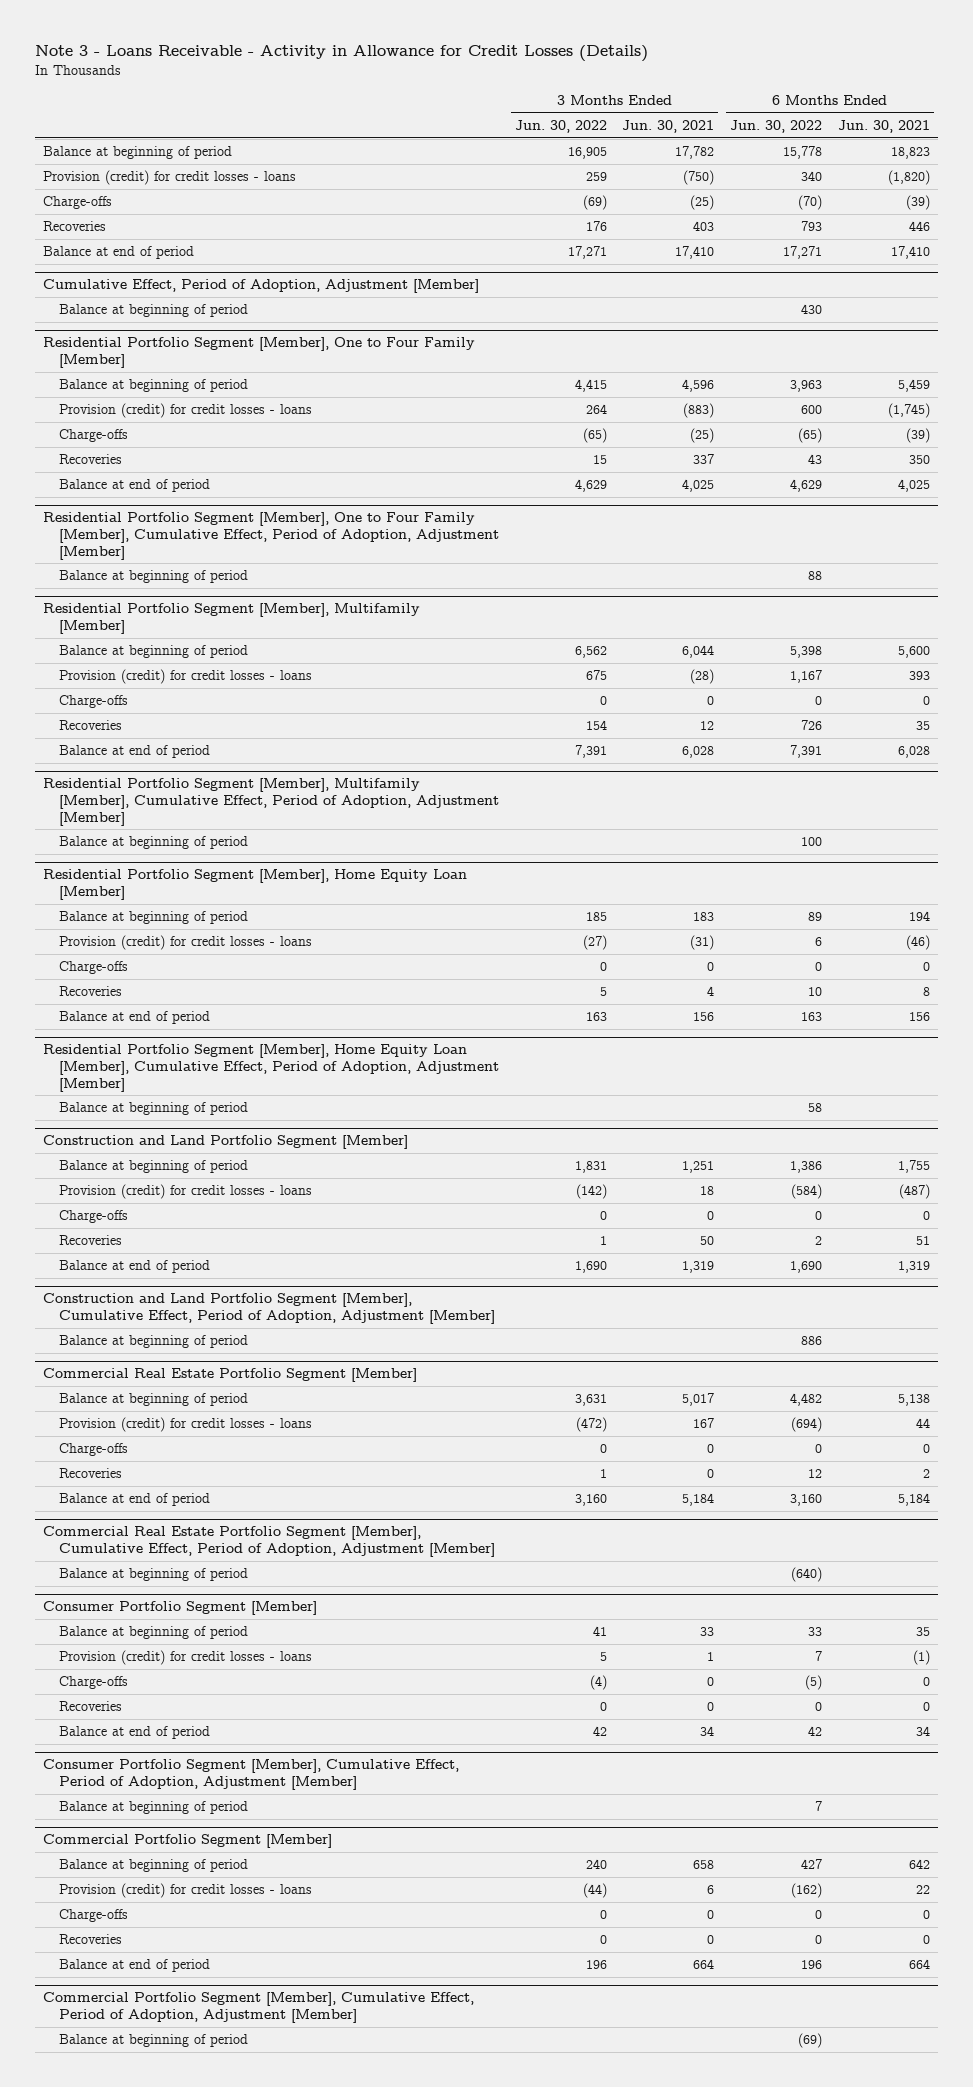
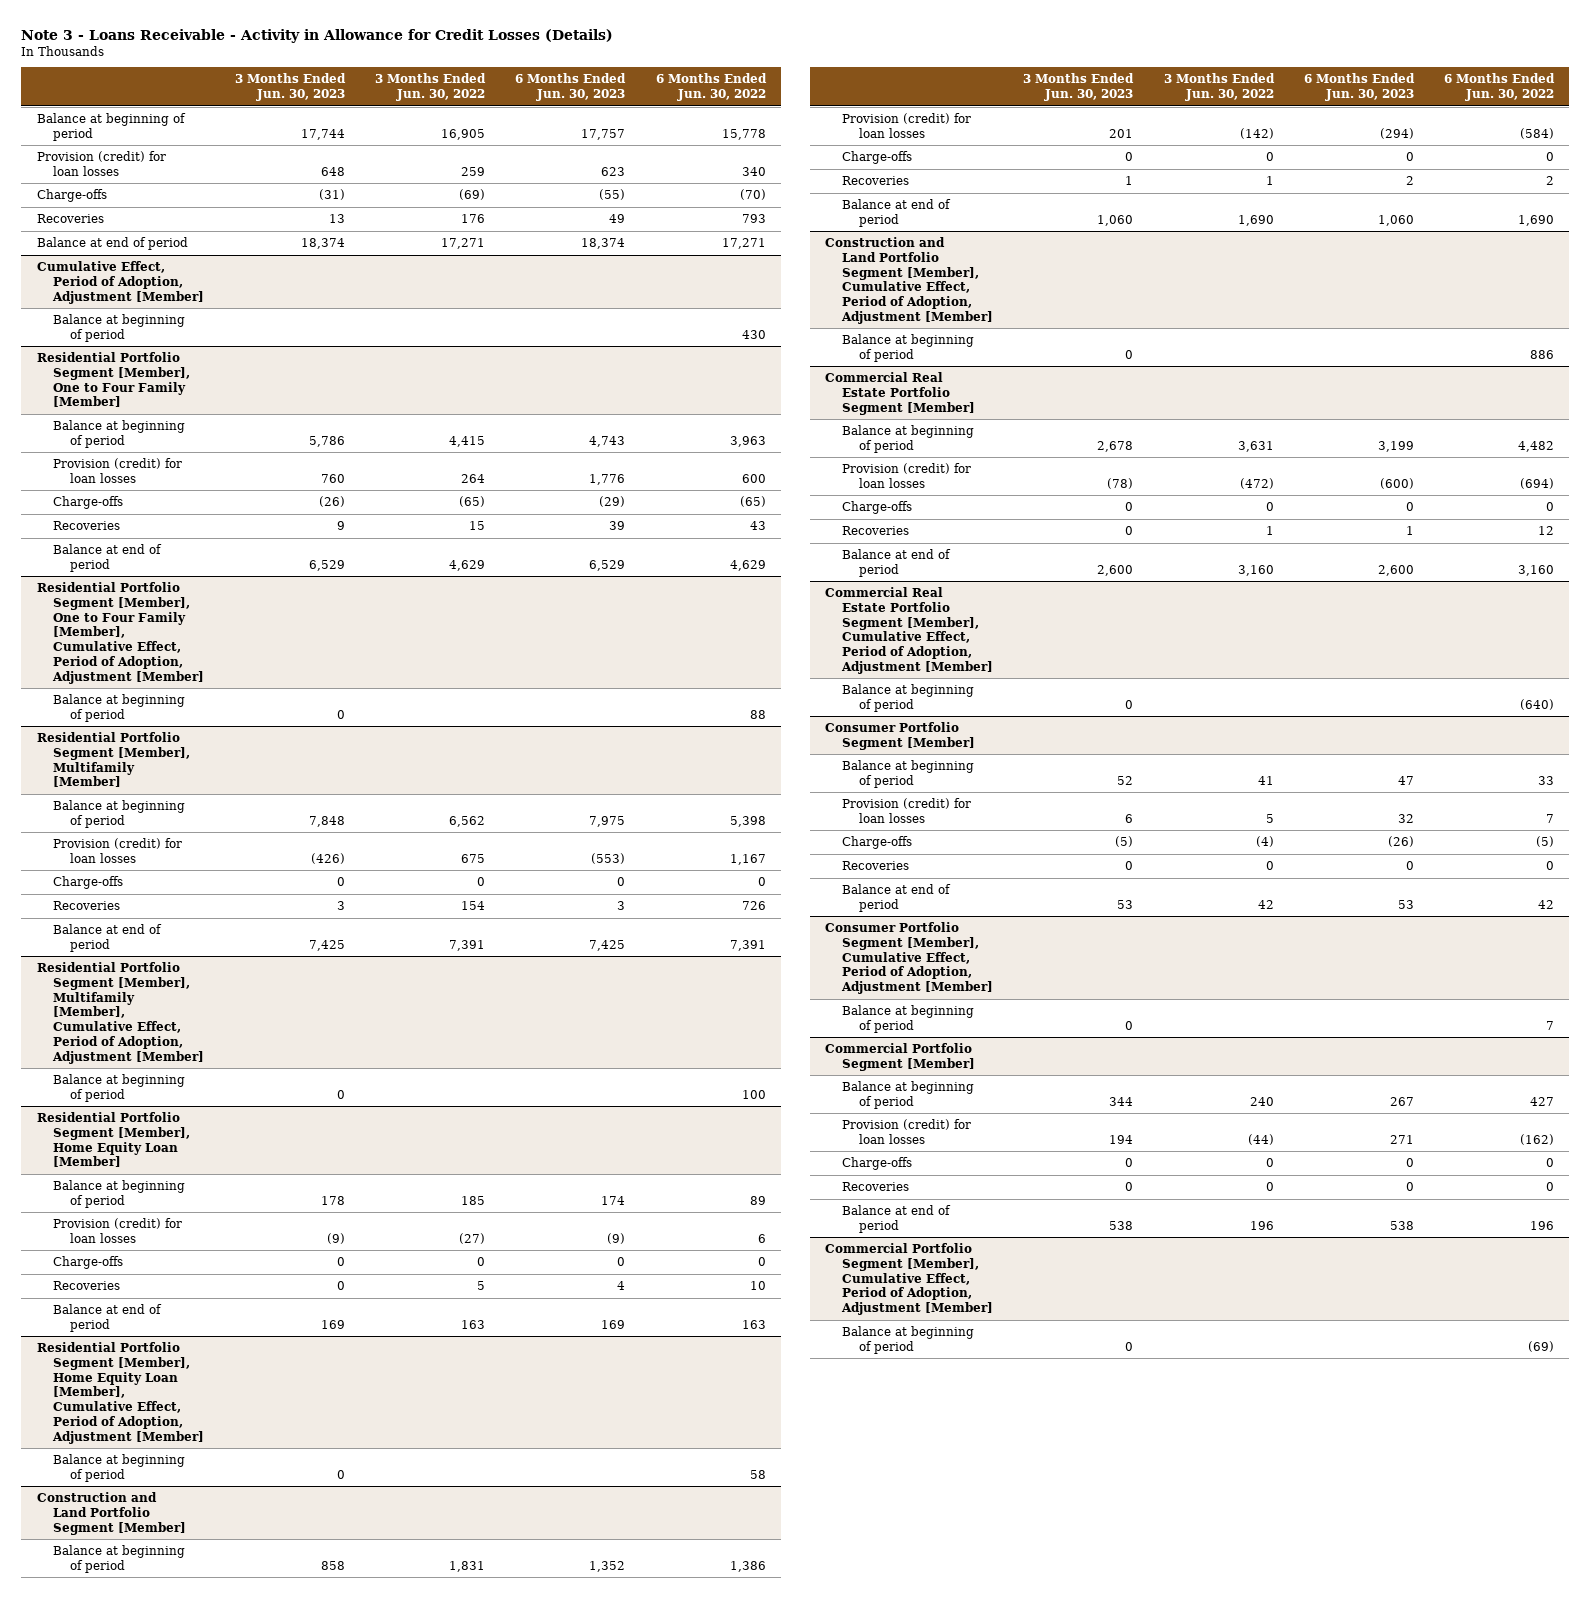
- | 3 Months Ended Jun. 30, 2022 | 3 Months Ended Jun. 30, 2021 | 6 Months Ended Jun. 30, 2022 | 6 Months Ended Jun. 30, 2021
+ | 3 Months Ended Jun. 30, 2023 | 3 Months Ended Jun. 30, 2022 | 6 Months Ended Jun. 30, 2023 | 6 Months Ended Jun. 30, 2022
- Provision (credit) for credit losses - loans | 259 | (750) | 340 | (1,820)
+ Provision (credit) for loan losses | 648 | 259 | 623 | 340
@ Residential Portfolio Segment [Member], One to Four Family [Member]
- Provision (credit) for credit losses - loans | 264 | (883) | 600 | (1,745)
+ Provision (credit) for loan losses | 760 | 264 | 1,776 | 600
@ Residential Portfolio Segment [Member], Multifamily [Member]
- Provision (credit) for credit losses - loans | 675 | (28) | 1,167 | 393
+ Provision (credit) for loan losses | (426) | 675 | (553) | 1,167
@ Residential Portfolio Segment [Member], Home Equity Loan [Member]
- Provision (credit) for credit losses - loans | (27) | (31) | 6 | (46)
+ Provision (credit) for loan losses | (9) | (27) | (9) | 6
@ Construction and Land Portfolio Segment [Member]
- Provision (credit) for credit losses - loans | (142) | 18 | (584) | (487)
+ Provision (credit) for loan losses | 201 | (142) | (294) | (584)
@ Commercial Real Estate Portfolio Segment [Member]
- Provision (credit) for credit losses - loans | (472) | 167 | (694) | 44
+ Provision (credit) for loan losses | (78) | (472) | (600) | (694)
@ Consumer Portfolio Segment [Member]
- Provision (credit) for credit losses - loans | 5 | 1 | 7 | (1)
+ Provision (credit) for loan losses | 6 | 5 | 32 | 7
@ Commercial Portfolio Segment [Member]
- Provision (credit) for credit losses - loans | (44) | 6 | (162) | 22
+ Provision (credit) for loan losses | 194 | (44) | 271 | (162)

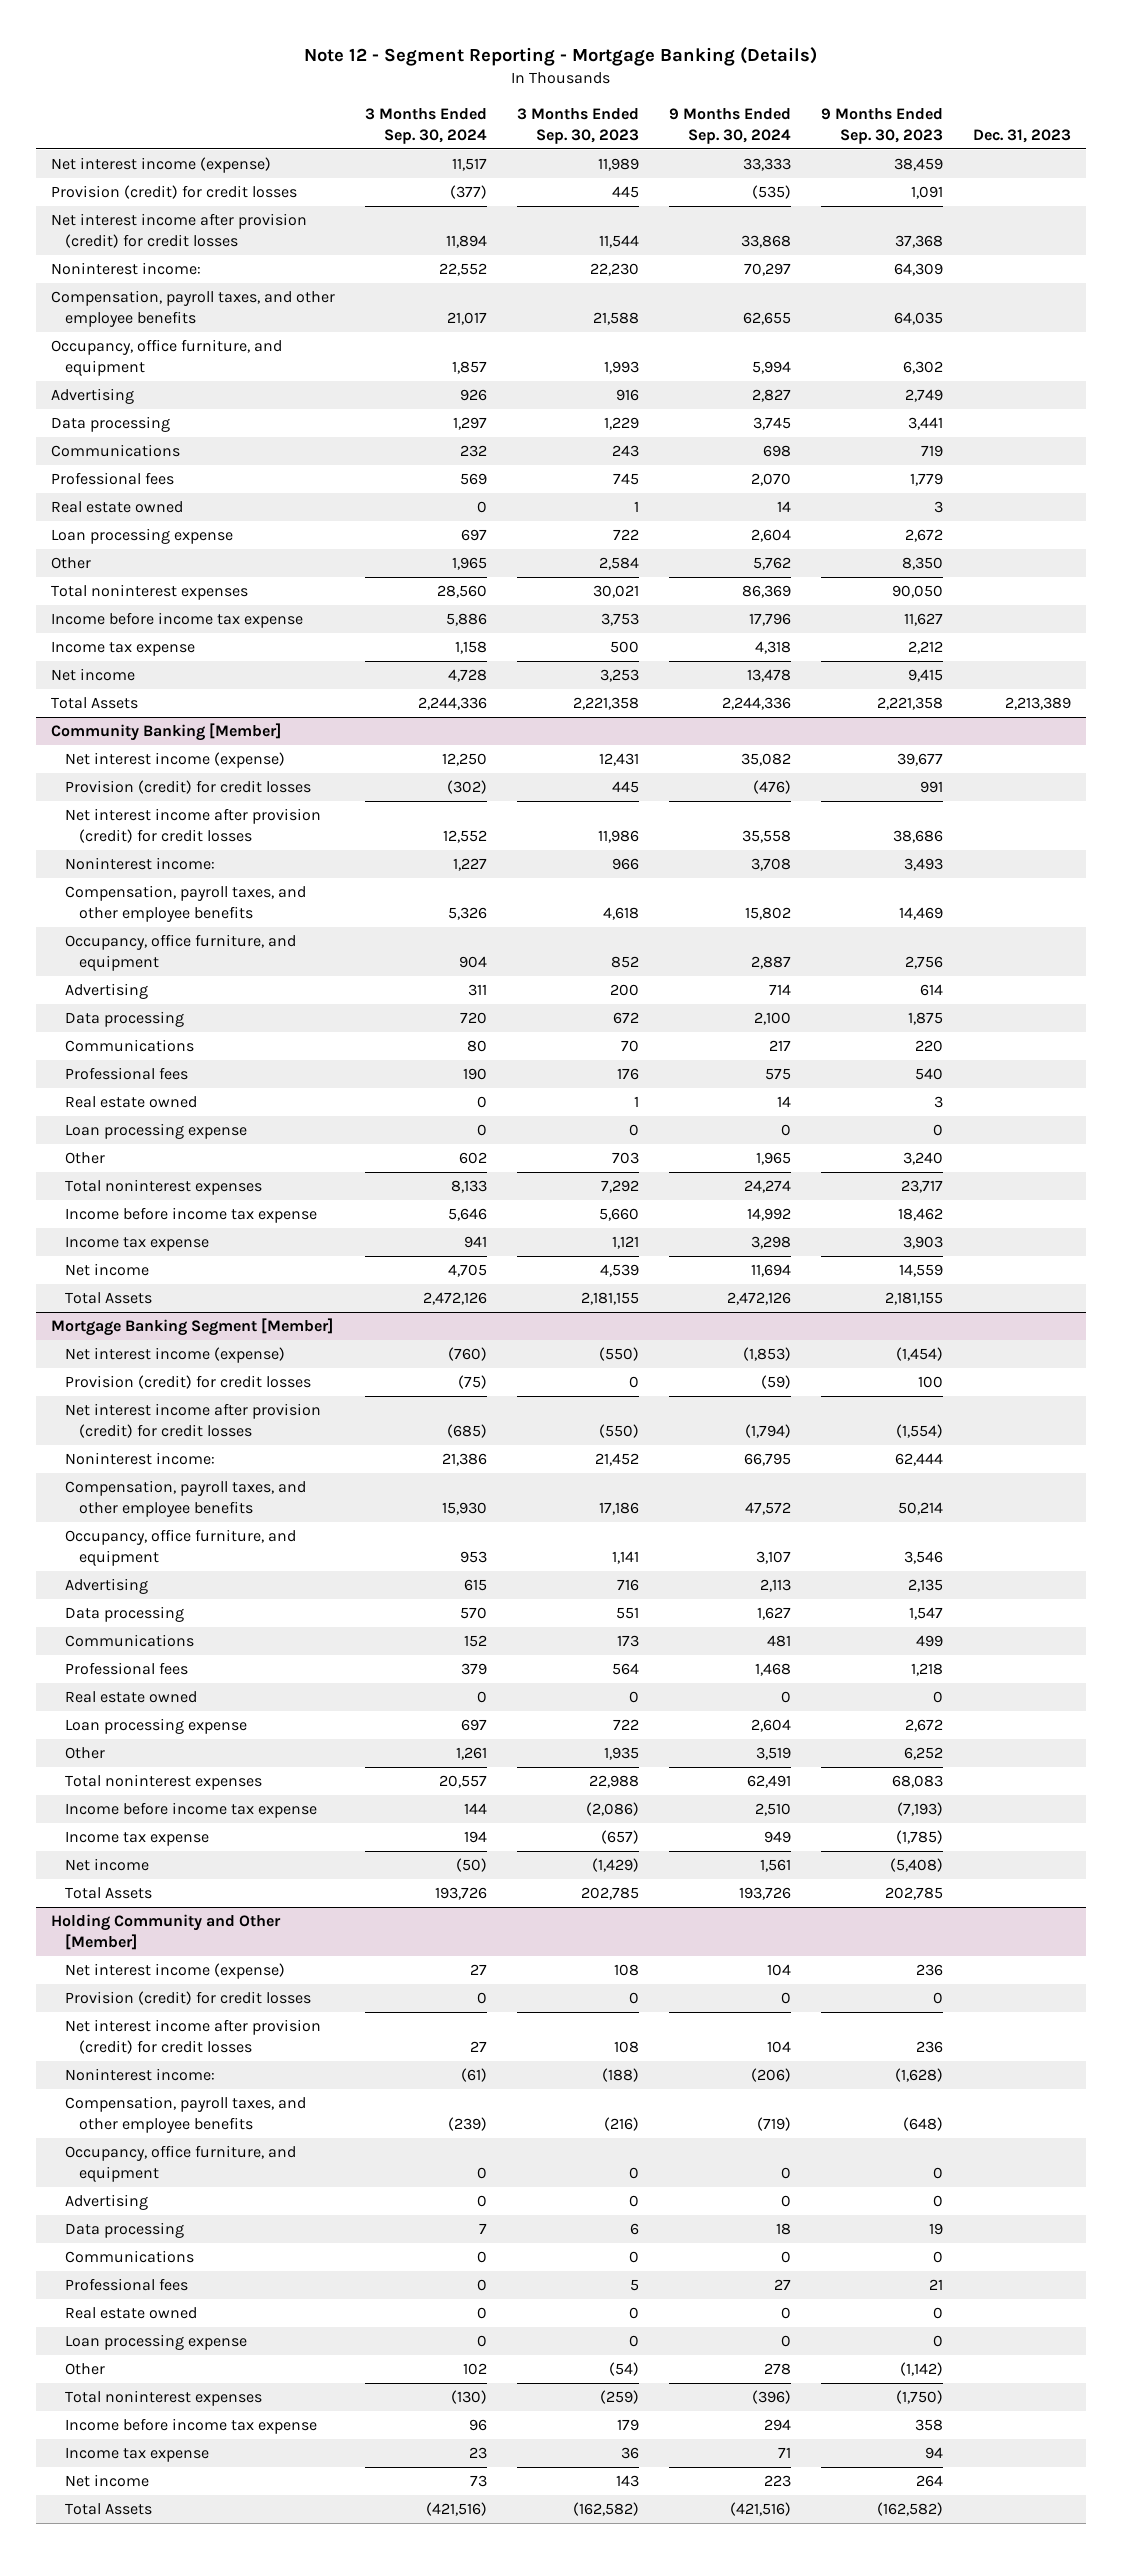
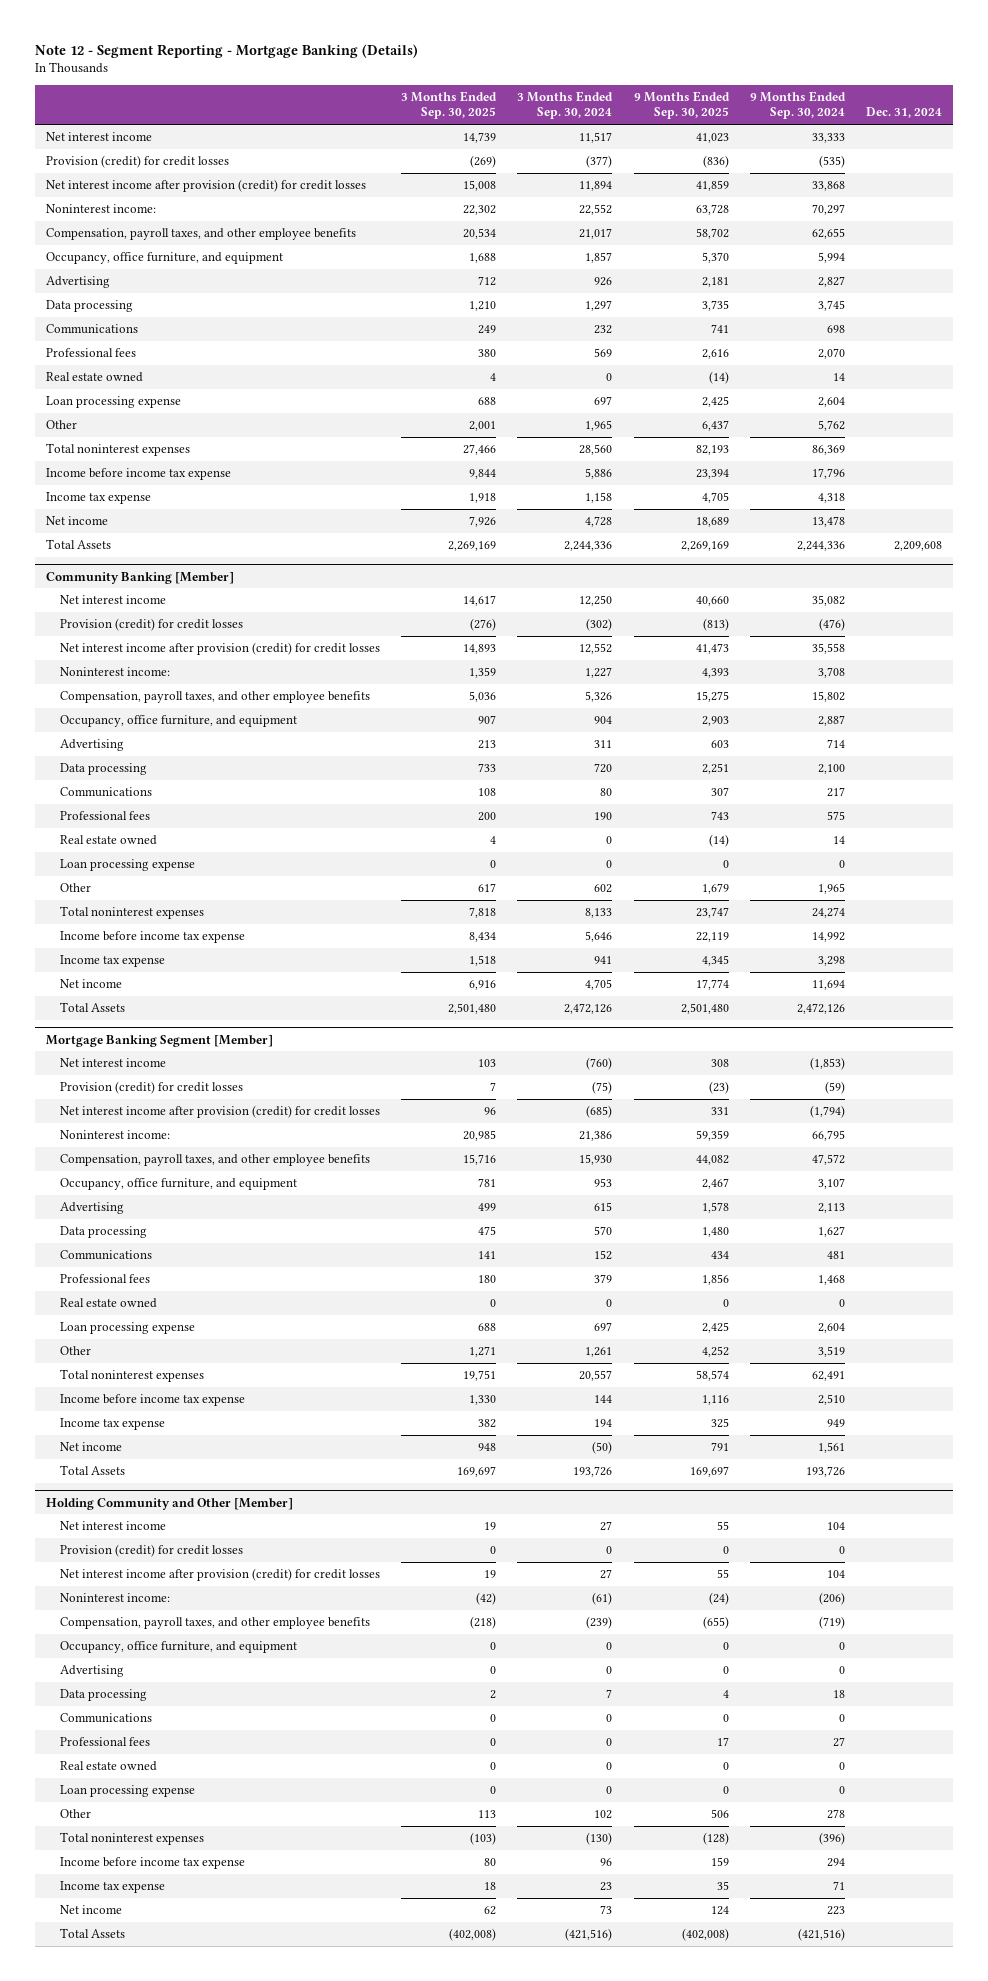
- | 3 Months Ended Sep. 30, 2024 | 3 Months Ended Sep. 30, 2023 | 9 Months Ended Sep. 30, 2024 | 9 Months Ended Sep. 30, 2023 | Dec. 31, 2023
+ | 3 Months Ended Sep. 30, 2025 | 3 Months Ended Sep. 30, 2024 | 9 Months Ended Sep. 30, 2025 | 9 Months Ended Sep. 30, 2024 | Dec. 31, 2024
- Net interest income (expense) | 11,517 | 11,989 | 33,333 | 38,459 |
+ Net interest income | 14,739 | 11,517 | 41,023 | 33,333 |
@ Community Banking [Member]
- Net interest income (expense) | 12,250 | 12,431 | 35,082 | 39,677 |
+ Net interest income | 14,617 | 12,250 | 40,660 | 35,082 |
@ Mortgage Banking Segment [Member]
- Net interest income (expense) | (760) | (550) | (1,853) | (1,454) |
+ Net interest income | 103 | (760) | 308 | (1,853) |
@ Holding Community and Other [Member]
- Net interest income (expense) | 27 | 108 | 104 | 236 |
+ Net interest income | 19 | 27 | 55 | 104 |

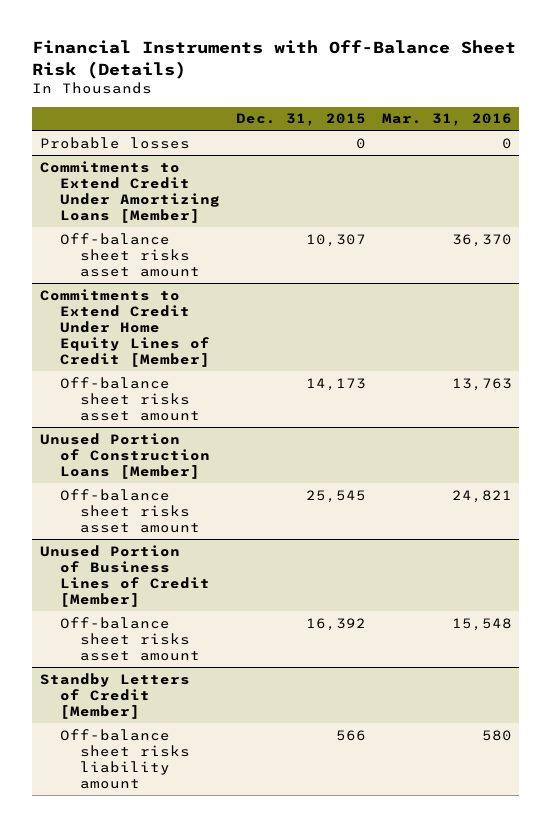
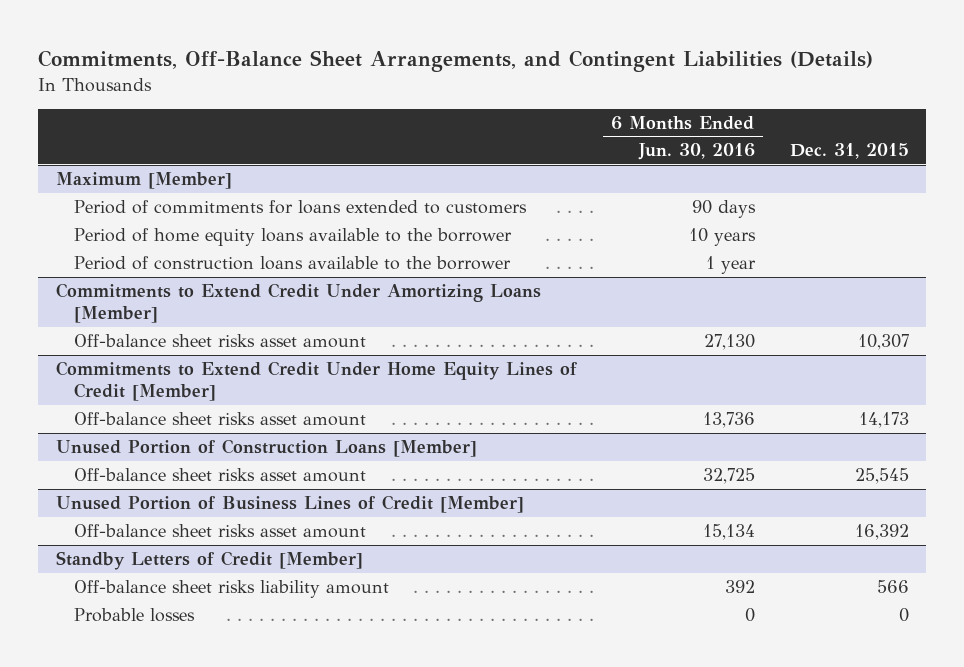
- Financial Instruments with Off-Balance Sheet Risk (Details)
+ Commitments, Off-Balance Sheet Arrangements, and Contingent Liabilities (Details)
- | Dec. 31, 2015 | Mar. 31, 2016
+ | 6 Months Ended Jun. 30, 2016 | Dec. 31, 2015
- Probable losses | 0 | 0
+ Maximum [Member]
+ Period of commitments for loans extended to customers | 90 days |
+ Period of home equity loans available to the borrower | 10 years |
+ Period of construction loans available to the borrower | 1 year |
@ Standby Letters of Credit [Member]
+ Probable losses | 0 | 0

